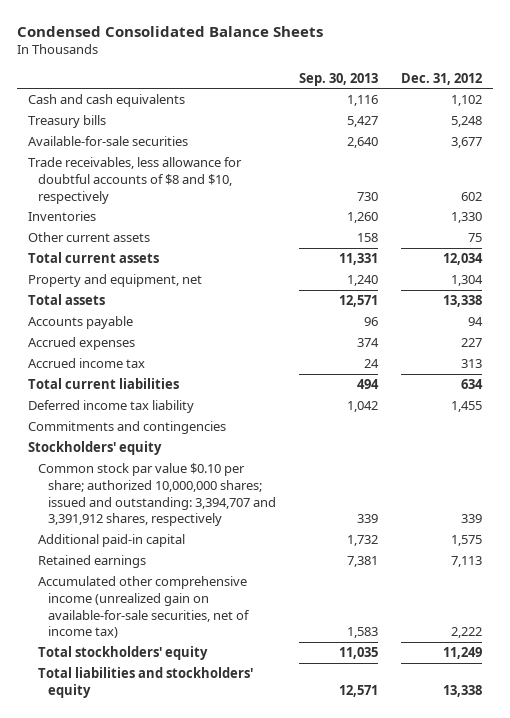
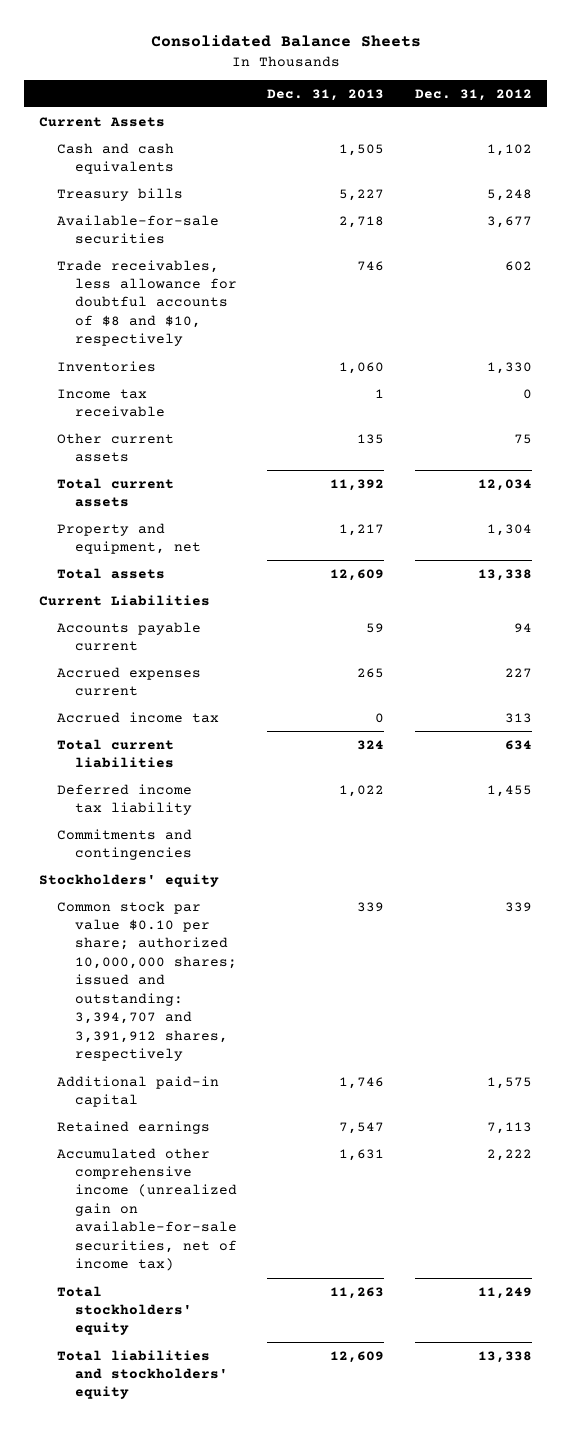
- Condensed Consolidated Balance Sheets
+ Consolidated Balance Sheets
- | Sep. 30, 2013 | Dec. 31, 2012
+ | Dec. 31, 2013 | Dec. 31, 2012
+ Current Assets
+ Income tax receivable | 1 | 0
- Accounts payable | 96 | 94
- Accrued expenses | 374 | 227
+ Current Liabilities
+ Accounts payable current | 59 | 94
+ Accrued expenses current | 265 | 227

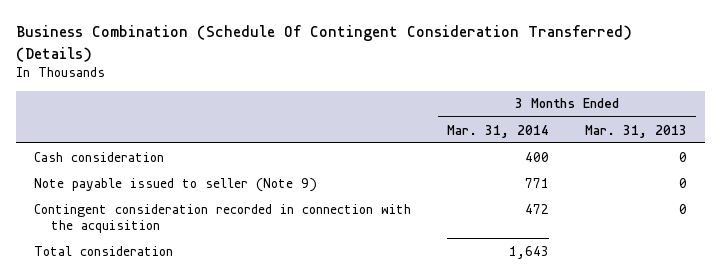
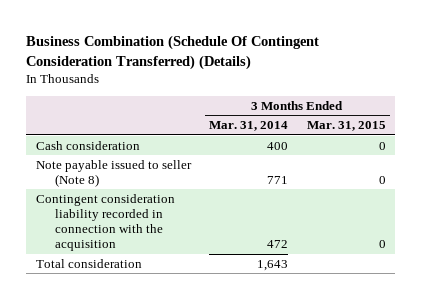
- | 3 Months Ended Mar. 31, 2014 | 3 Months Ended Mar. 31, 2013
+ | 3 Months Ended Mar. 31, 2014 | 3 Months Ended Mar. 31, 2015
- Note payable issued to seller (Note 9) | 771 | 0
- Contingent consideration recorded in connection with the acquisition | 472 | 0
+ Note payable issued to seller (Note 8) | 771 | 0
+ Contingent consideration liability recorded in connection with the acquisition | 472 | 0

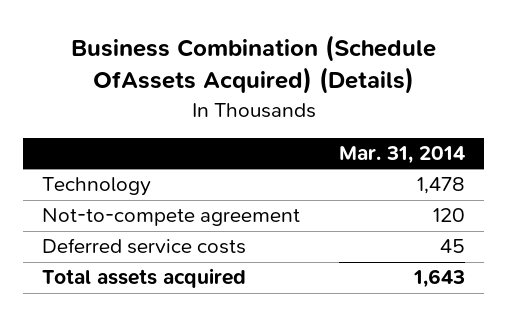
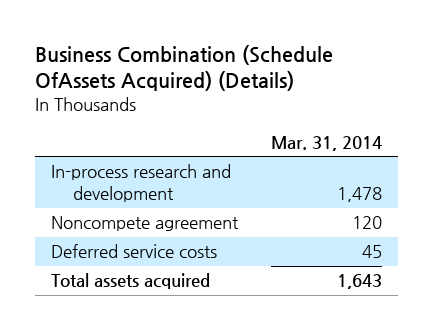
- Technology | 1,478
- Not-to-compete agreement | 120
+ In-process research and development | 1,478
+ Noncompete agreement | 120

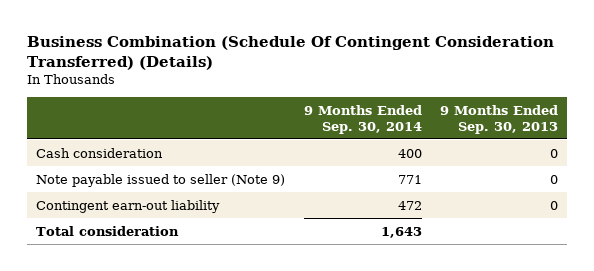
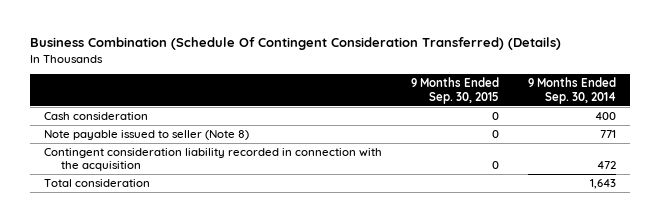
- | 9 Months Ended Sep. 30, 2014 | 9 Months Ended Sep. 30, 2013
+ | 9 Months Ended Sep. 30, 2015 | 9 Months Ended Sep. 30, 2014
- Note payable issued to seller (Note 9) | 771 | 0
- Contingent earn-out liability | 472 | 0
+ Note payable issued to seller (Note 8) | 0 | 771
+ Contingent consideration liability recorded in connection with the acquisition | 0 | 472

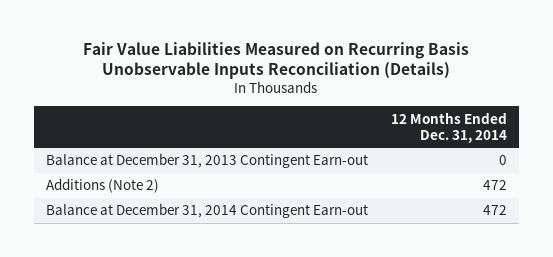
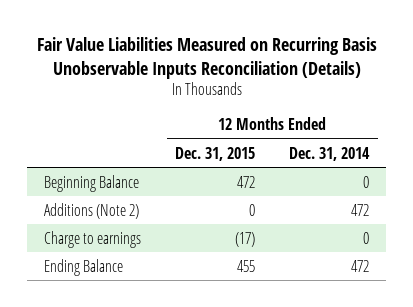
- | 12 Months Ended Dec. 31, 2014
+ | 12 Months Ended Dec. 31, 2015 | 12 Months Ended Dec. 31, 2014
- Balance at December 31, 2013 Contingent Earn-out | 0
+ Beginning Balance | 472 | 0
- Balance at December 31, 2014 Contingent Earn-out | 472
+ Charge to earnings | (17) | 0
+ Ending Balance | 455 | 472

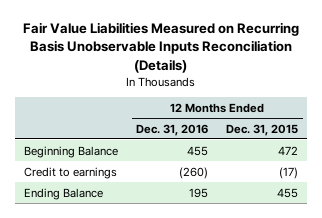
- | 12 Months Ended Dec. 31, 2015 | 12 Months Ended Dec. 31, 2014
+ | 12 Months Ended Dec. 31, 2016 | 12 Months Ended Dec. 31, 2015
- Additions (Note 2) | 0 | 472
- Charge to earnings | (17) | 0
+ Credit to earnings | (260) | (17)

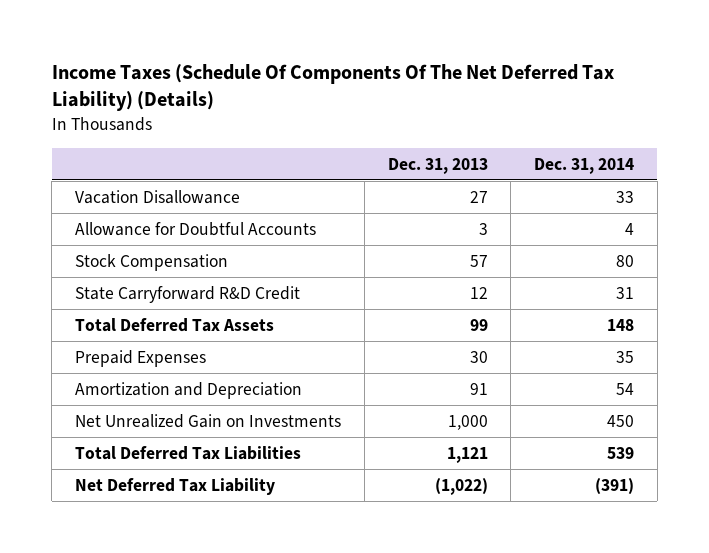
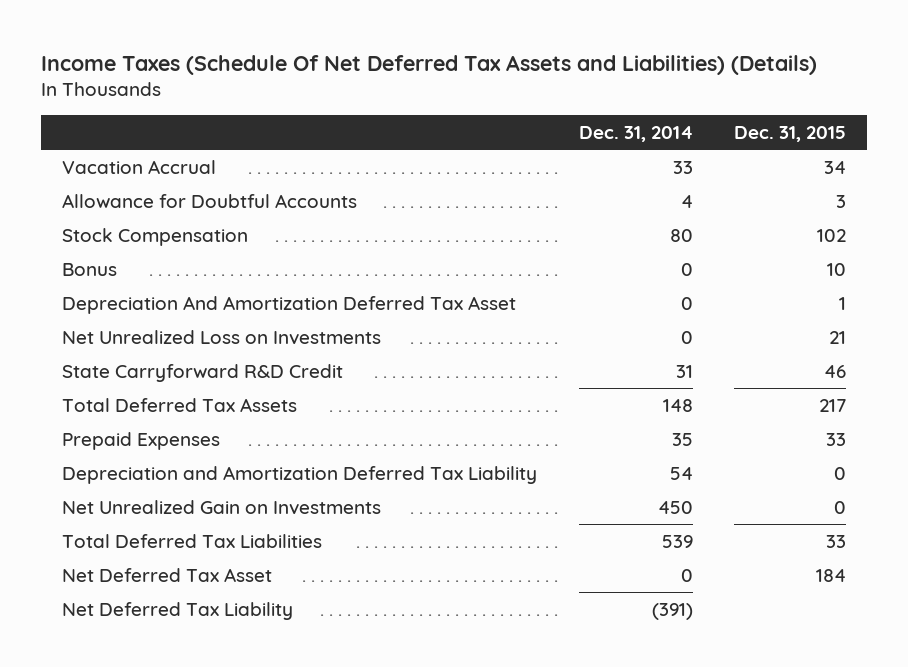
- Income Taxes (Schedule Of Components Of The Net Deferred Tax Liability) (Details)
+ Income Taxes (Schedule Of Net Deferred Tax Assets and Liabilities) (Details)
- | Dec. 31, 2013 | Dec. 31, 2014
+ | Dec. 31, 2014 | Dec. 31, 2015
- Vacation Disallowance | 27 | 33
+ Vacation Accrual | 33 | 34
+ Bonus | 0 | 10
+ Depreciation And Amortization Deferred Tax Asset | 0 | 1
+ Net Unrealized Loss on Investments | 0 | 21
- Amortization and Depreciation | 91 | 54
+ Depreciation and Amortization Deferred Tax Liability | 54 | 0
+ Net Deferred Tax Asset | 0 | 184

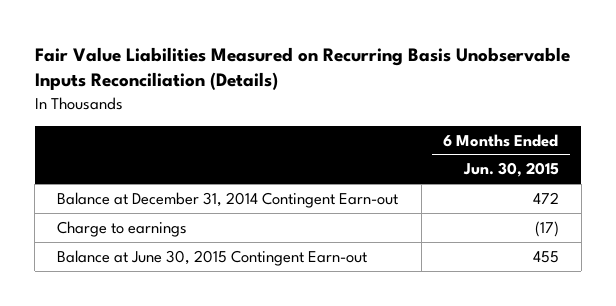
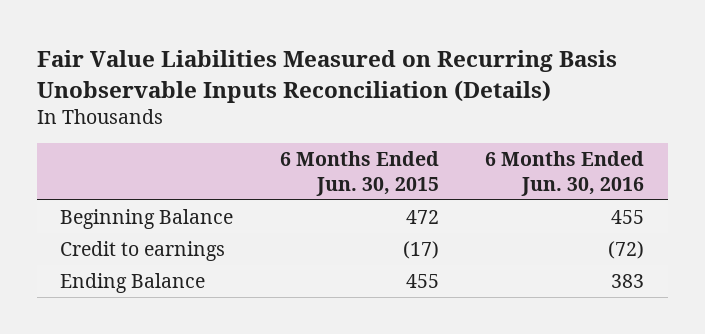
- | 6 Months Ended Jun. 30, 2015
+ | 6 Months Ended Jun. 30, 2015 | 6 Months Ended Jun. 30, 2016
- Balance at December 31, 2014 Contingent Earn-out | 472
- Charge to earnings | (17)
- Balance at June 30, 2015 Contingent Earn-out | 455
+ Beginning Balance | 472 | 455
+ Credit to earnings | (17) | (72)
+ Ending Balance | 455 | 383

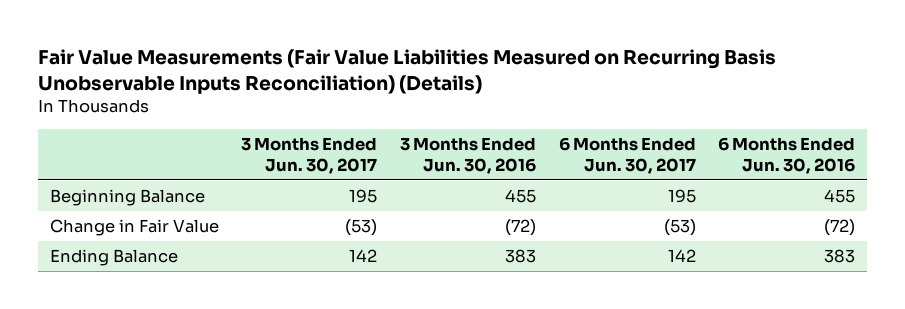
- Fair Value Liabilities Measured on Recurring Basis Unobservable Inputs Reconciliation (Details)
+ Fair Value Measurements (Fair Value Liabilities Measured on Recurring Basis Unobservable Inputs Reconciliation) (Details)
- | 6 Months Ended Jun. 30, 2015 | 6 Months Ended Jun. 30, 2016
+ | 3 Months Ended Jun. 30, 2017 | 3 Months Ended Jun. 30, 2016 | 6 Months Ended Jun. 30, 2017 | 6 Months Ended Jun. 30, 2016
- Credit to earnings | (17) | (72)
+ Change in Fair Value | (53) | (72) | (53) | (72)

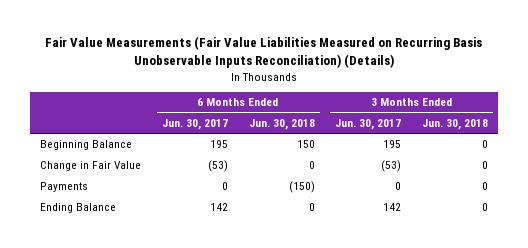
- | 3 Months Ended Jun. 30, 2017 | 3 Months Ended Jun. 30, 2016 | 6 Months Ended Jun. 30, 2017 | 6 Months Ended Jun. 30, 2016
+ | 6 Months Ended Jun. 30, 2017 | 6 Months Ended Jun. 30, 2018 | 3 Months Ended Jun. 30, 2017 | 3 Months Ended Jun. 30, 2018
+ Payments | 0 | (150) | 0 | 0

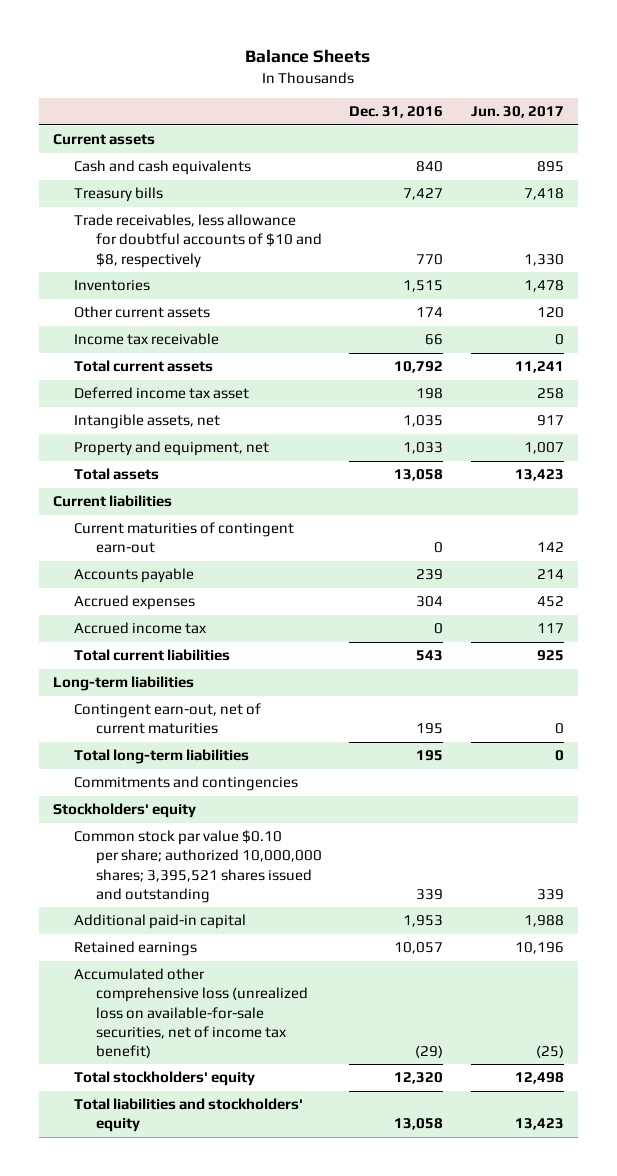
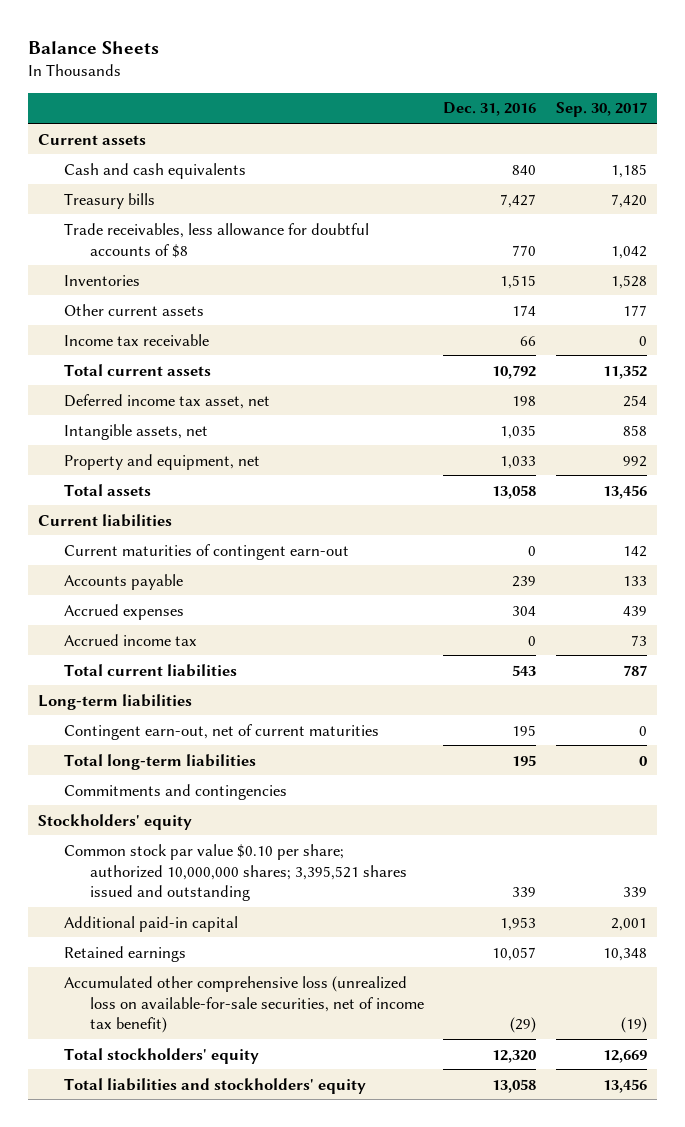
- | Dec. 31, 2016 | Jun. 30, 2017
+ | Dec. 31, 2016 | Sep. 30, 2017
- Trade receivables, less allowance for doubtful accounts of $10 and $8, respectively | 770 | 1,330
+ Trade receivables, less allowance for doubtful accounts of $8 | 770 | 1,042
- Deferred income tax asset | 198 | 258
+ Deferred income tax asset, net | 198 | 254

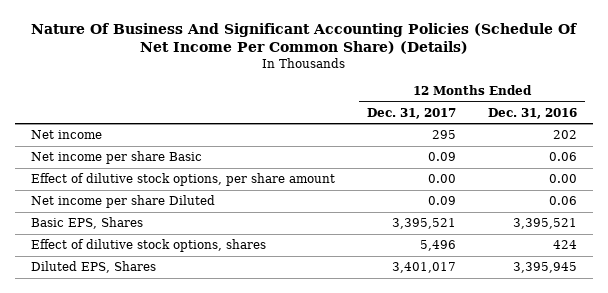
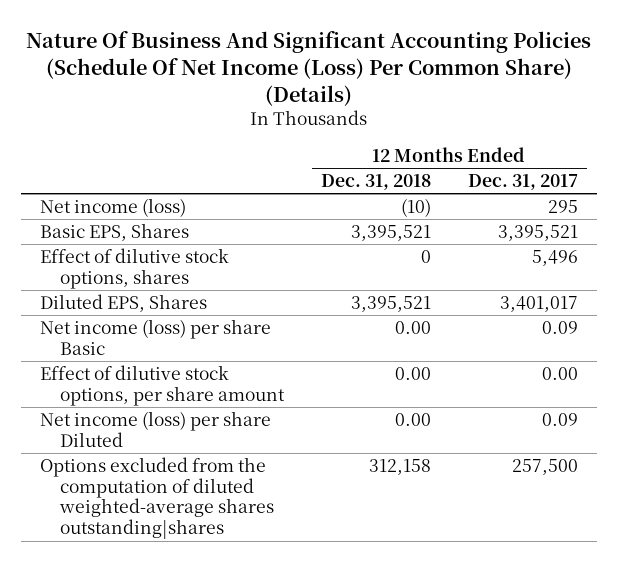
- Nature Of Business And Significant Accounting Policies (Schedule Of Net Income Per Common Share) (Details)
+ Nature Of Business And Significant Accounting Policies (Schedule Of Net Income (Loss) Per Common Share) (Details)
- | 12 Months Ended Dec. 31, 2017 | 12 Months Ended Dec. 31, 2016
+ | 12 Months Ended Dec. 31, 2018 | 12 Months Ended Dec. 31, 2017
- Net income | 295 | 202
- Net income per share Basic | 0.09 | 0.06
- Net income per share Diluted | 0.09 | 0.06
+ Net income (loss) | (10) | 295
+ Net income (loss) per share Basic | 0.00 | 0.09
moved down: Effect of dilutive stock options, per share amount | 0.00 | 0.00
+ Net income (loss) per share Diluted | 0.00 | 0.09
+ Options excluded from the computation of diluted weighted-average shares outstanding|shares | 312,158 | 257,500

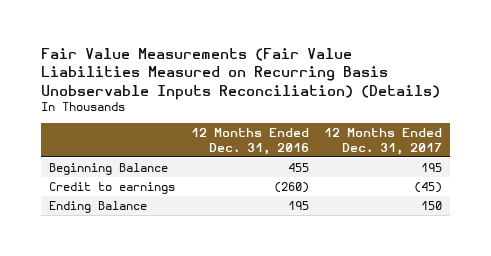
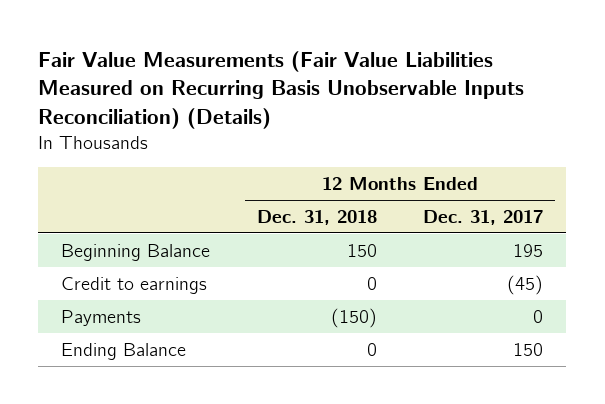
- | 12 Months Ended Dec. 31, 2016 | 12 Months Ended Dec. 31, 2017
+ | 12 Months Ended Dec. 31, 2018 | 12 Months Ended Dec. 31, 2017
+ Payments | (150) | 0

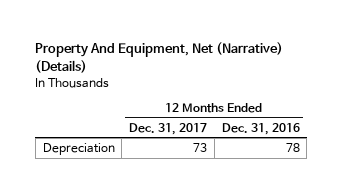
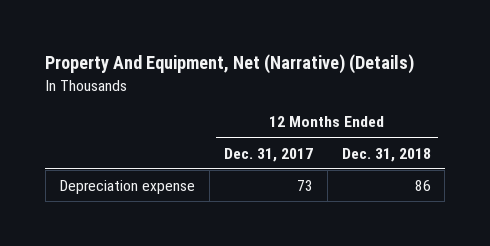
- | 12 Months Ended Dec. 31, 2017 | 12 Months Ended Dec. 31, 2016
+ | 12 Months Ended Dec. 31, 2017 | 12 Months Ended Dec. 31, 2018
- Depreciation | 73 | 78
+ Depreciation expense | 73 | 86

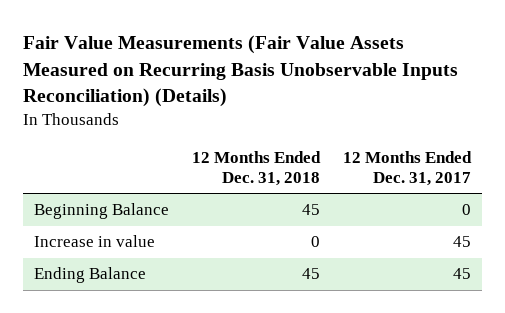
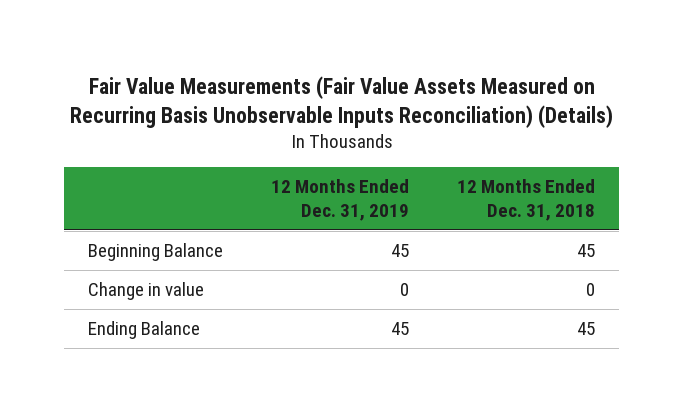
- | 12 Months Ended Dec. 31, 2018 | 12 Months Ended Dec. 31, 2017
+ | 12 Months Ended Dec. 31, 2019 | 12 Months Ended Dec. 31, 2018
- Increase in value | 0 | 45
+ Change in value | 0 | 0

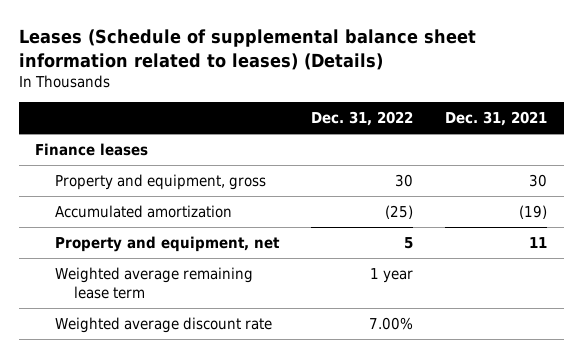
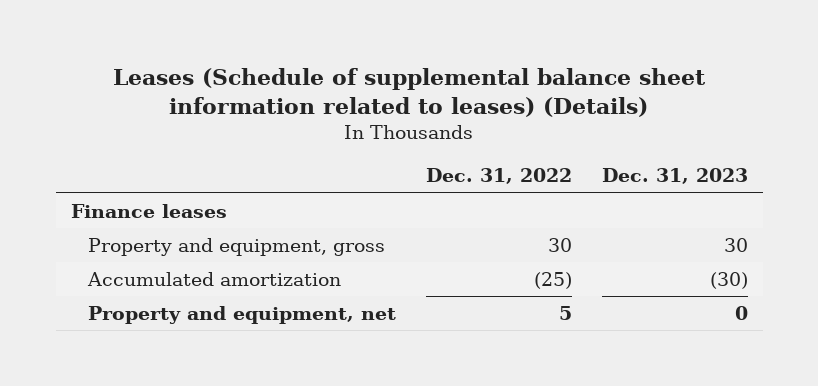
- | Dec. 31, 2022 | Dec. 31, 2021
+ | Dec. 31, 2022 | Dec. 31, 2023
- Weighted average remaining lease term | 1 year |
- Weighted average discount rate | 7.00% |

